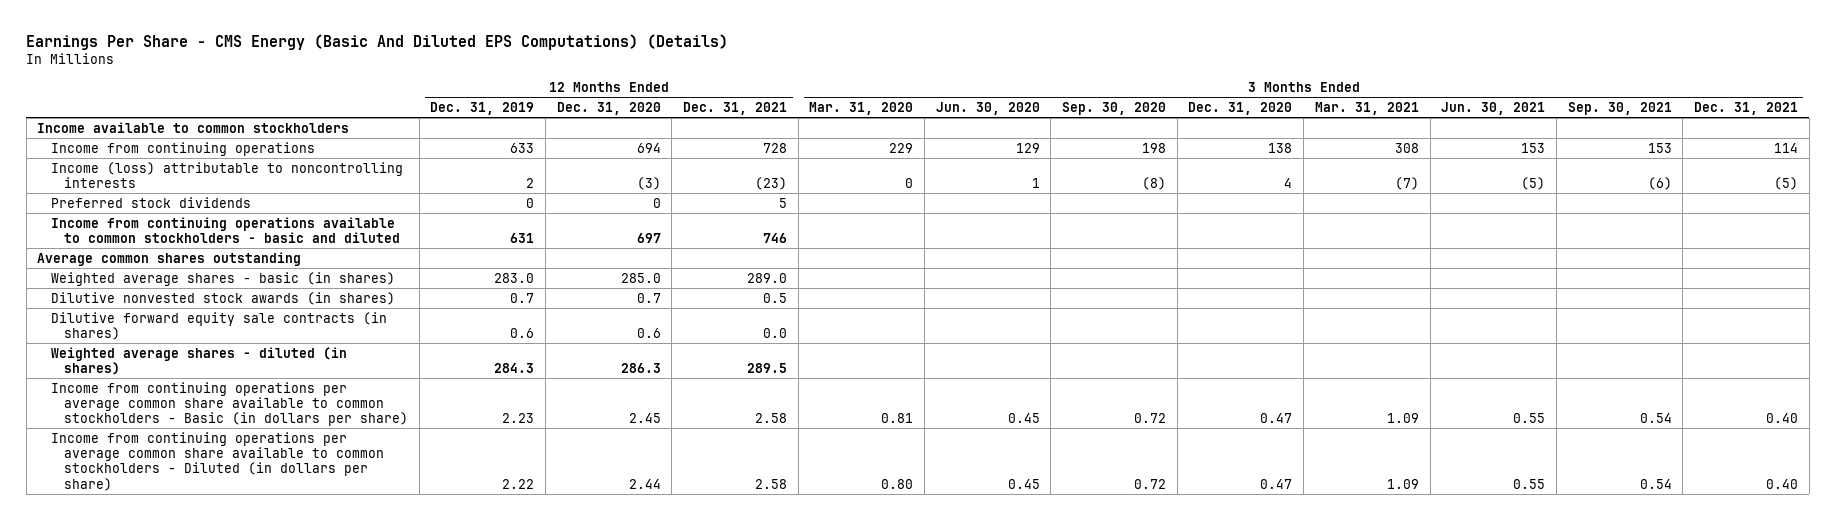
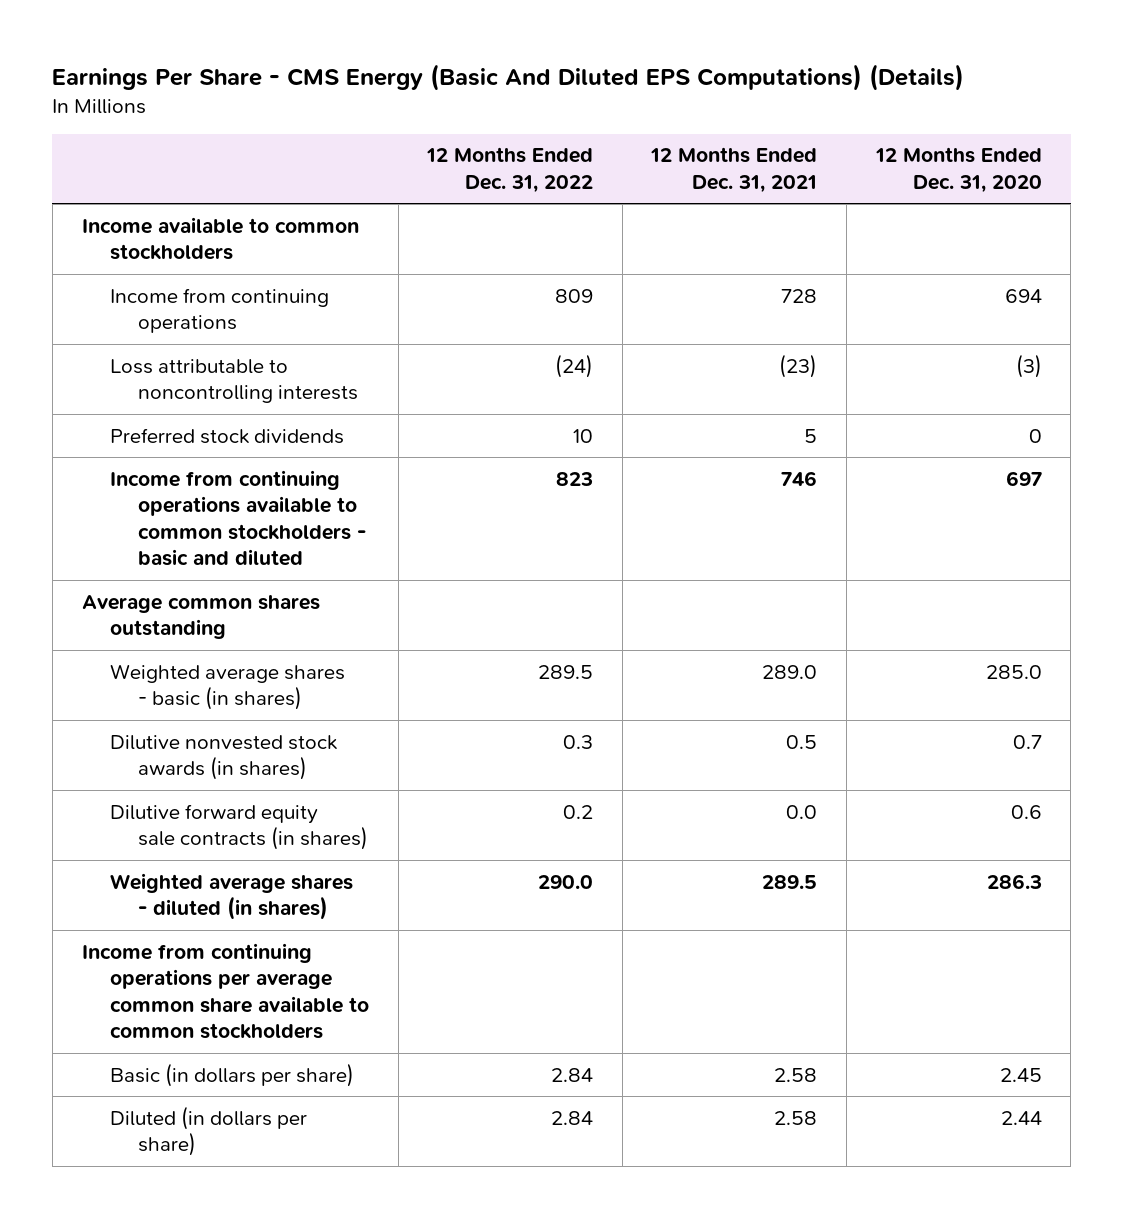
- | 12 Months Ended Dec. 31, 2019 | 12 Months Ended Dec. 31, 2020 | 12 Months Ended Dec. 31, 2021 | 3 Months Ended Mar. 31, 2020 | 3 Months Ended Jun. 30, 2020 | 3 Months Ended Sep. 30, 2020 | 3 Months Ended Dec. 31, 2020 | 3 Months Ended Mar. 31, 2021 | 3 Months Ended Jun. 30, 2021 | 3 Months Ended Sep. 30, 2021 | 3 Months Ended Dec. 31, 2021
+ | 12 Months Ended Dec. 31, 2022 | 12 Months Ended Dec. 31, 2021 | 12 Months Ended Dec. 31, 2020
- Income (loss) attributable to noncontrolling interests | 2 | (3) | (23) | 0 | 1 | (8) | 4 | (7) | (5) | (6) | (5)
+ Loss attributable to noncontrolling interests | (24) | (23) | (3)
- Income from continuing operations per average common share available to common stockholders - Basic (in dollars per share) | 2.23 | 2.45 | 2.58 | 0.81 | 0.45 | 0.72 | 0.47 | 1.09 | 0.55 | 0.54 | 0.40
- Income from continuing operations per average common share available to common stockholders - Diluted (in dollars per share) | 2.22 | 2.44 | 2.58 | 0.80 | 0.45 | 0.72 | 0.47 | 1.09 | 0.55 | 0.54 | 0.40
+ Income from continuing operations per average common share available to common stockholders
+ Basic (in dollars per share) | 2.84 | 2.58 | 2.45
+ Diluted (in dollars per share) | 2.84 | 2.58 | 2.44

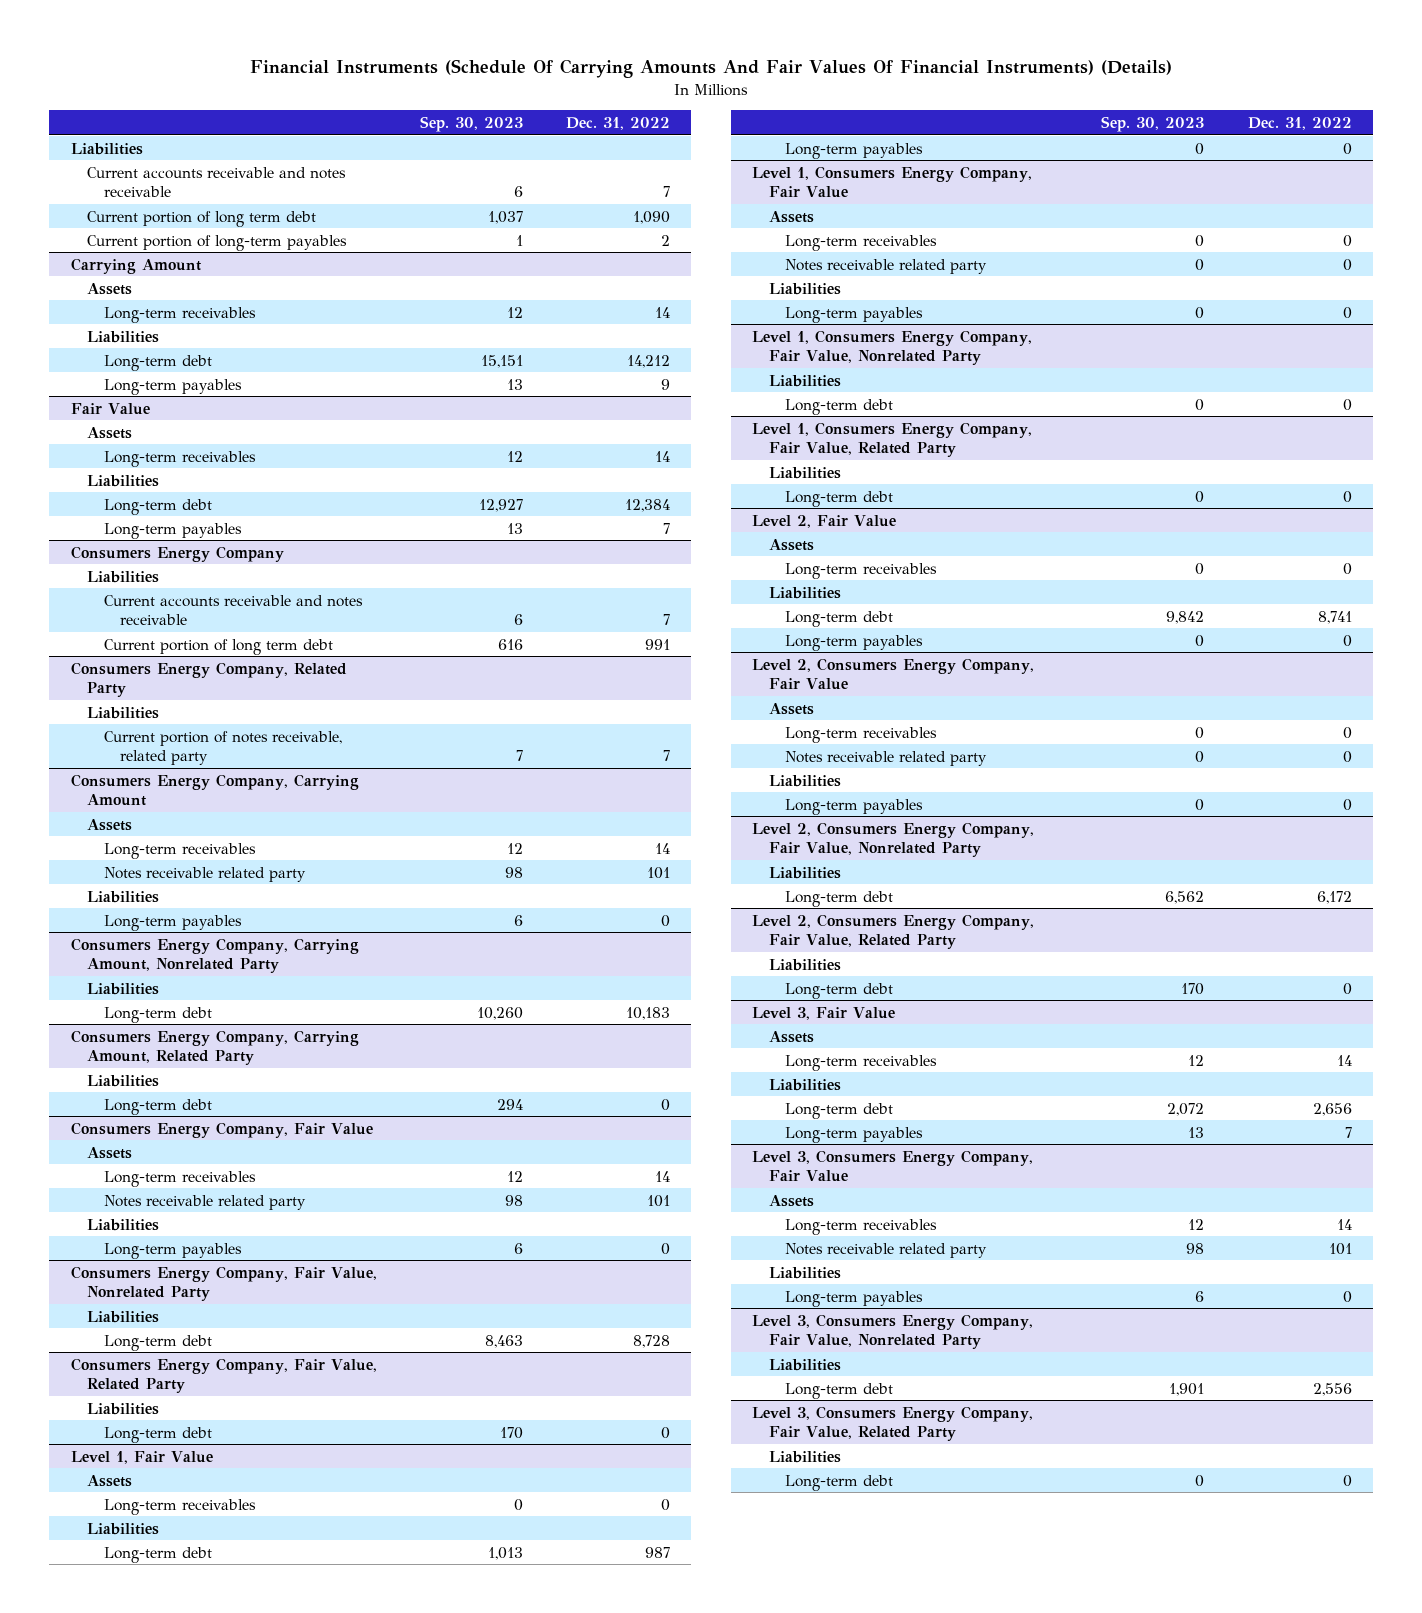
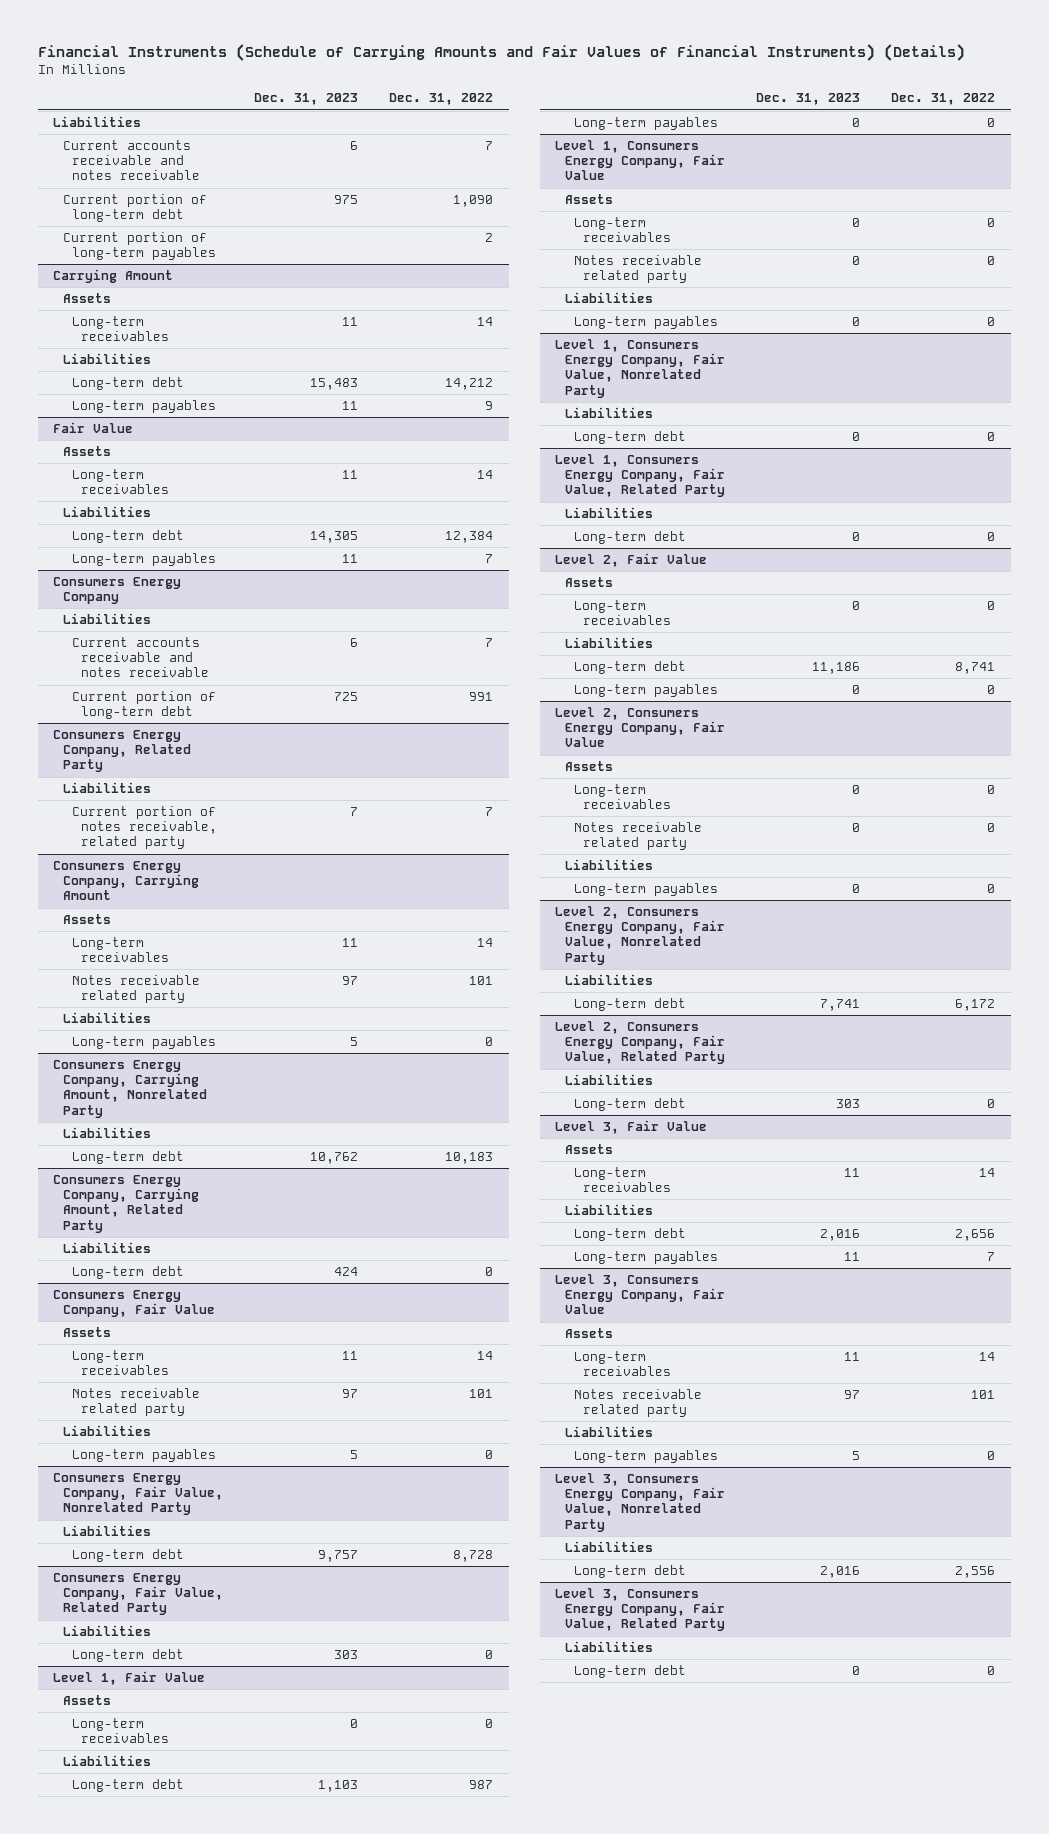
- Financial Instruments (Schedule Of Carrying Amounts And Fair Values Of Financial Instruments) (Details)
+ Financial Instruments (Schedule of Carrying Amounts and Fair Values of Financial Instruments) (Details)
- | Sep. 30, 2023 | Dec. 31, 2022
+ | Dec. 31, 2023 | Dec. 31, 2022
- Current portion of long term debt | 1,037 | 1,090
+ Current portion of long-term debt | 975 | 1,090
@ Consumers Energy Company
- Current portion of long term debt | 616 | 991
+ Current portion of long-term debt | 725 | 991

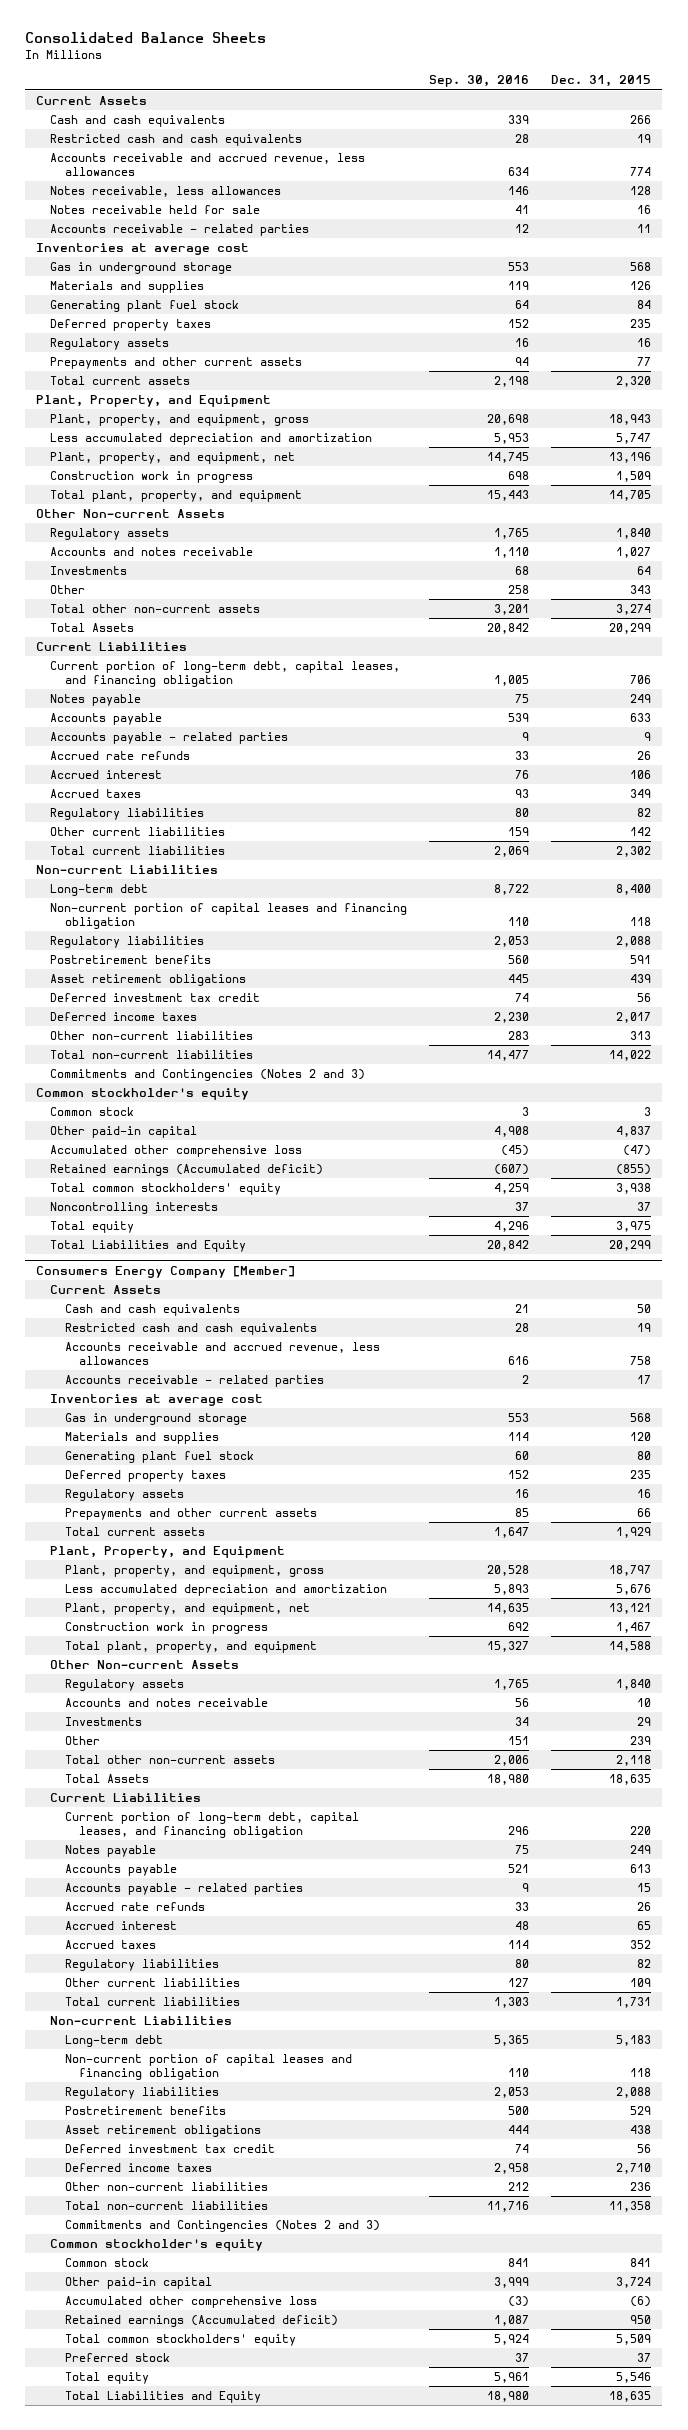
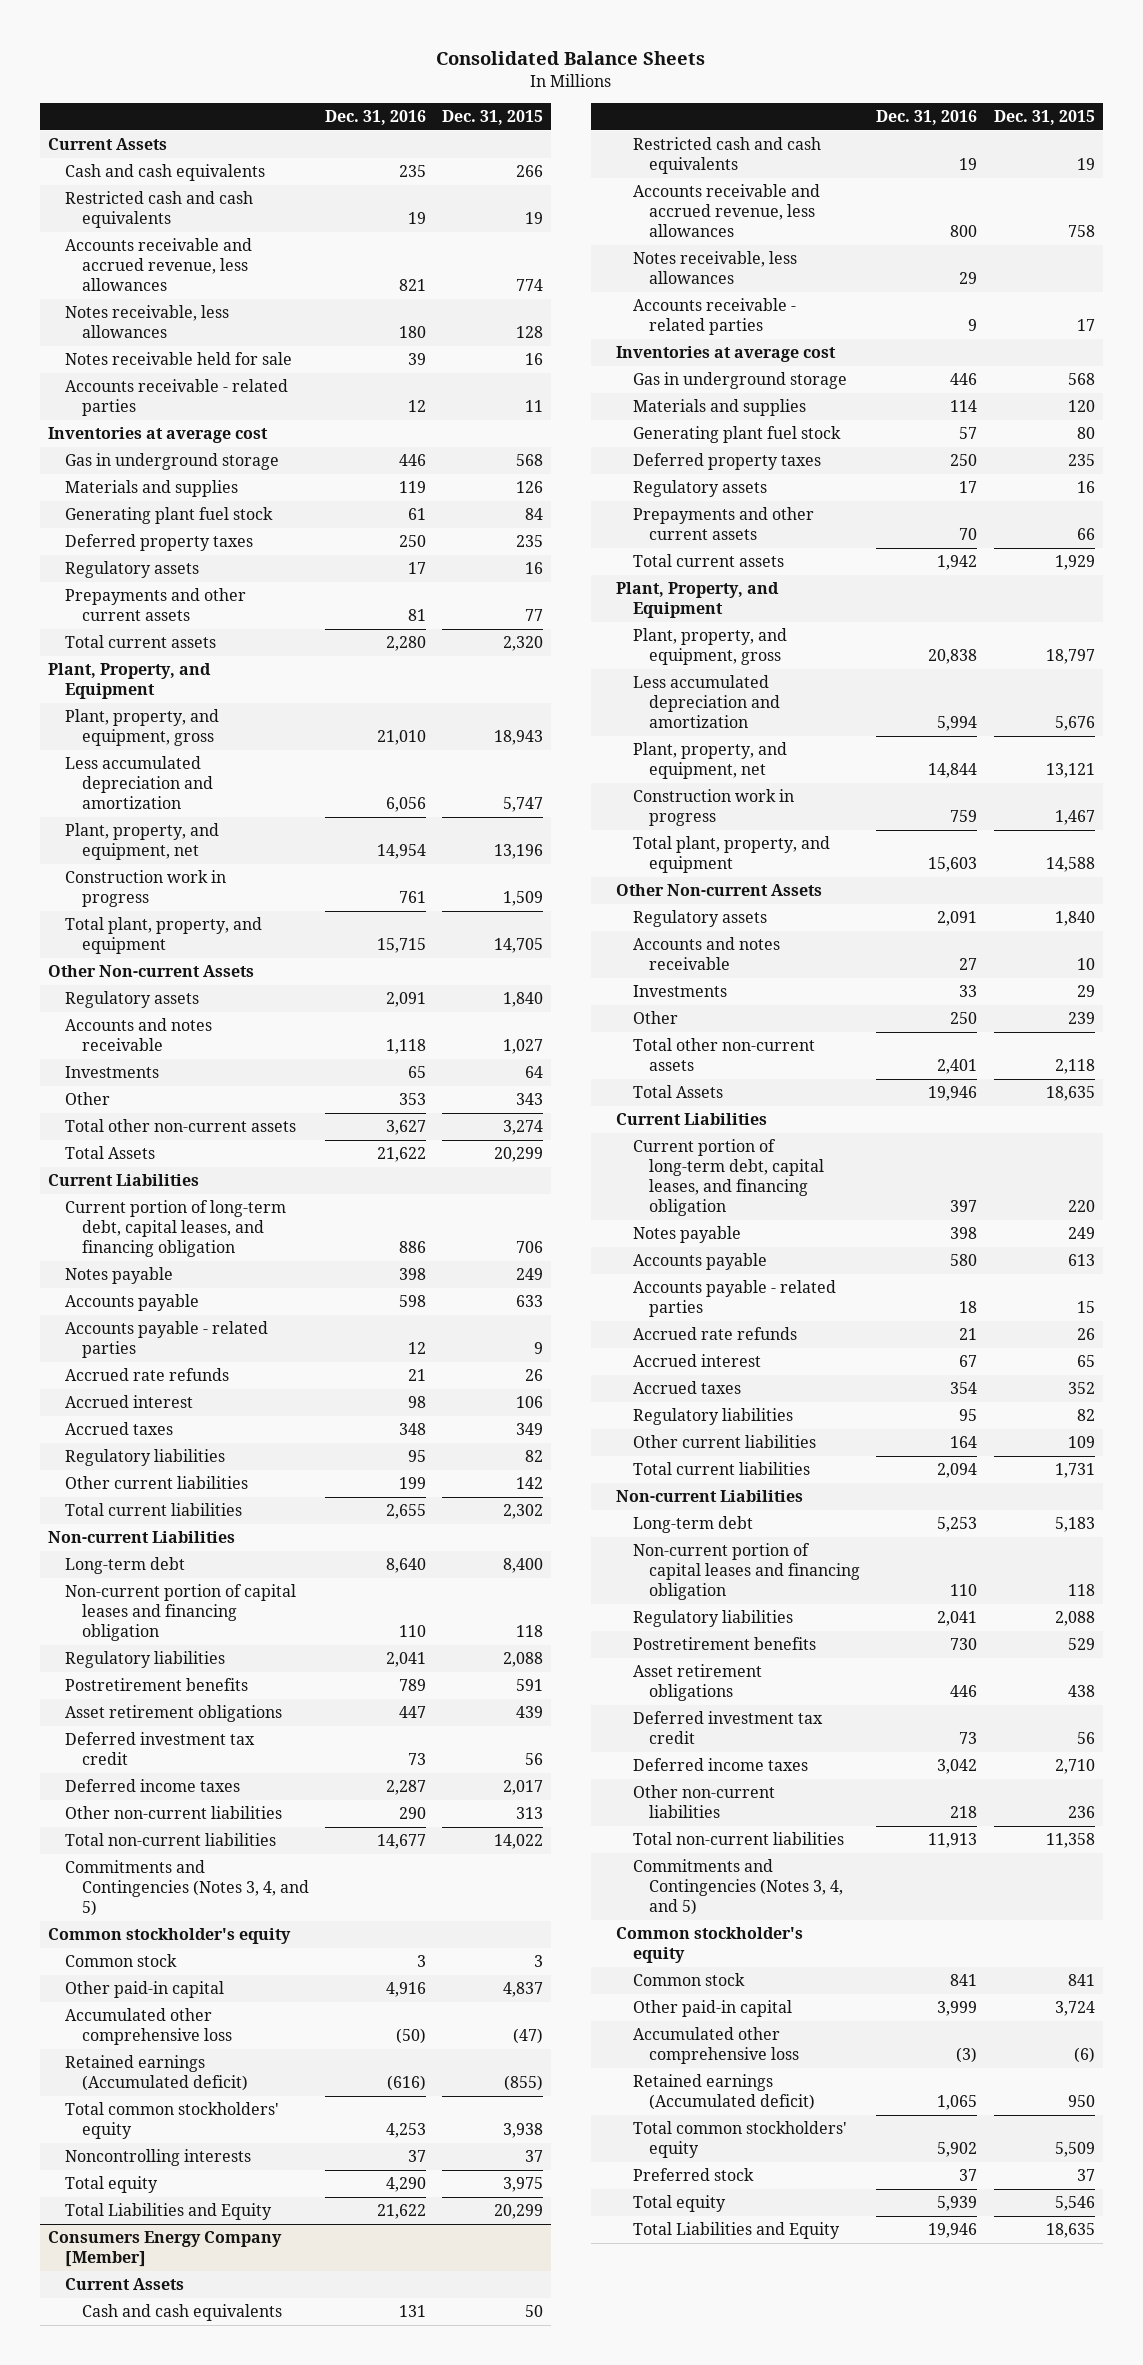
- | Sep. 30, 2016 | Dec. 31, 2015
+ | Dec. 31, 2016 | Dec. 31, 2015
- Commitments and Contingencies (Notes 2 and 3)
+ Commitments and Contingencies (Notes 3, 4, and 5)
@ Consumers Energy Company [Member]
+ Notes receivable, less allowances | 29 |
- Commitments and Contingencies (Notes 2 and 3)
+ Commitments and Contingencies (Notes 3, 4, and 5)

